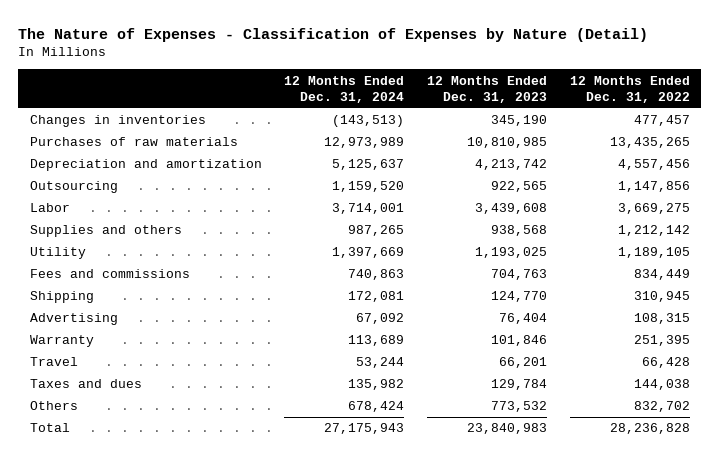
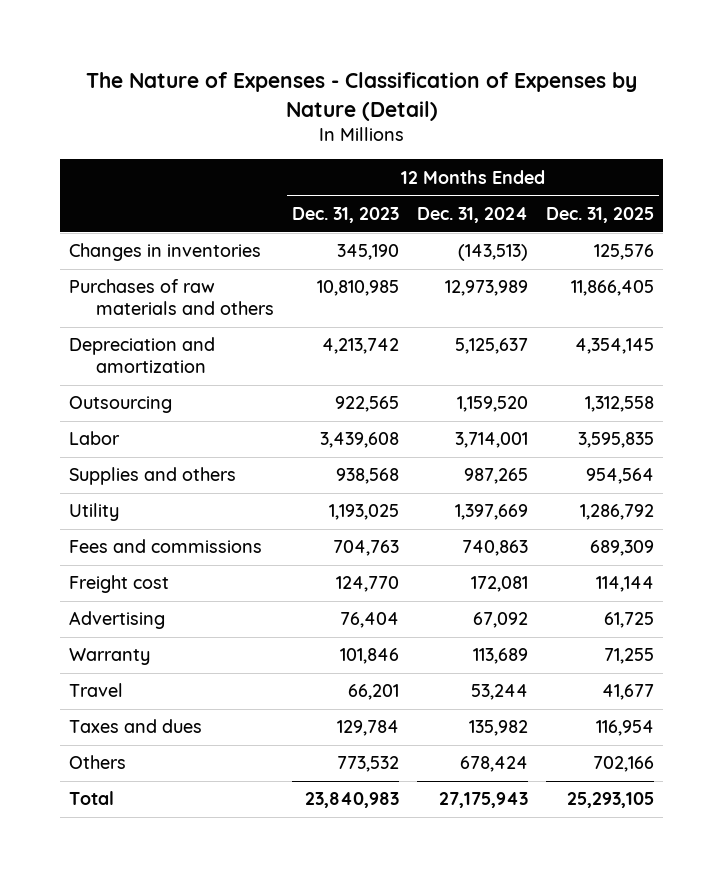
- | 12 Months Ended Dec. 31, 2024 | 12 Months Ended Dec. 31, 2023 | 12 Months Ended Dec. 31, 2022
+ | 12 Months Ended Dec. 31, 2023 | 12 Months Ended Dec. 31, 2024 | 12 Months Ended Dec. 31, 2025
- Purchases of raw materials | 12,973,989 | 10,810,985 | 13,435,265
+ Purchases of raw materials and others | 10,810,985 | 12,973,989 | 11,866,405
- Shipping | 172,081 | 124,770 | 310,945
+ Freight cost | 124,770 | 172,081 | 114,144

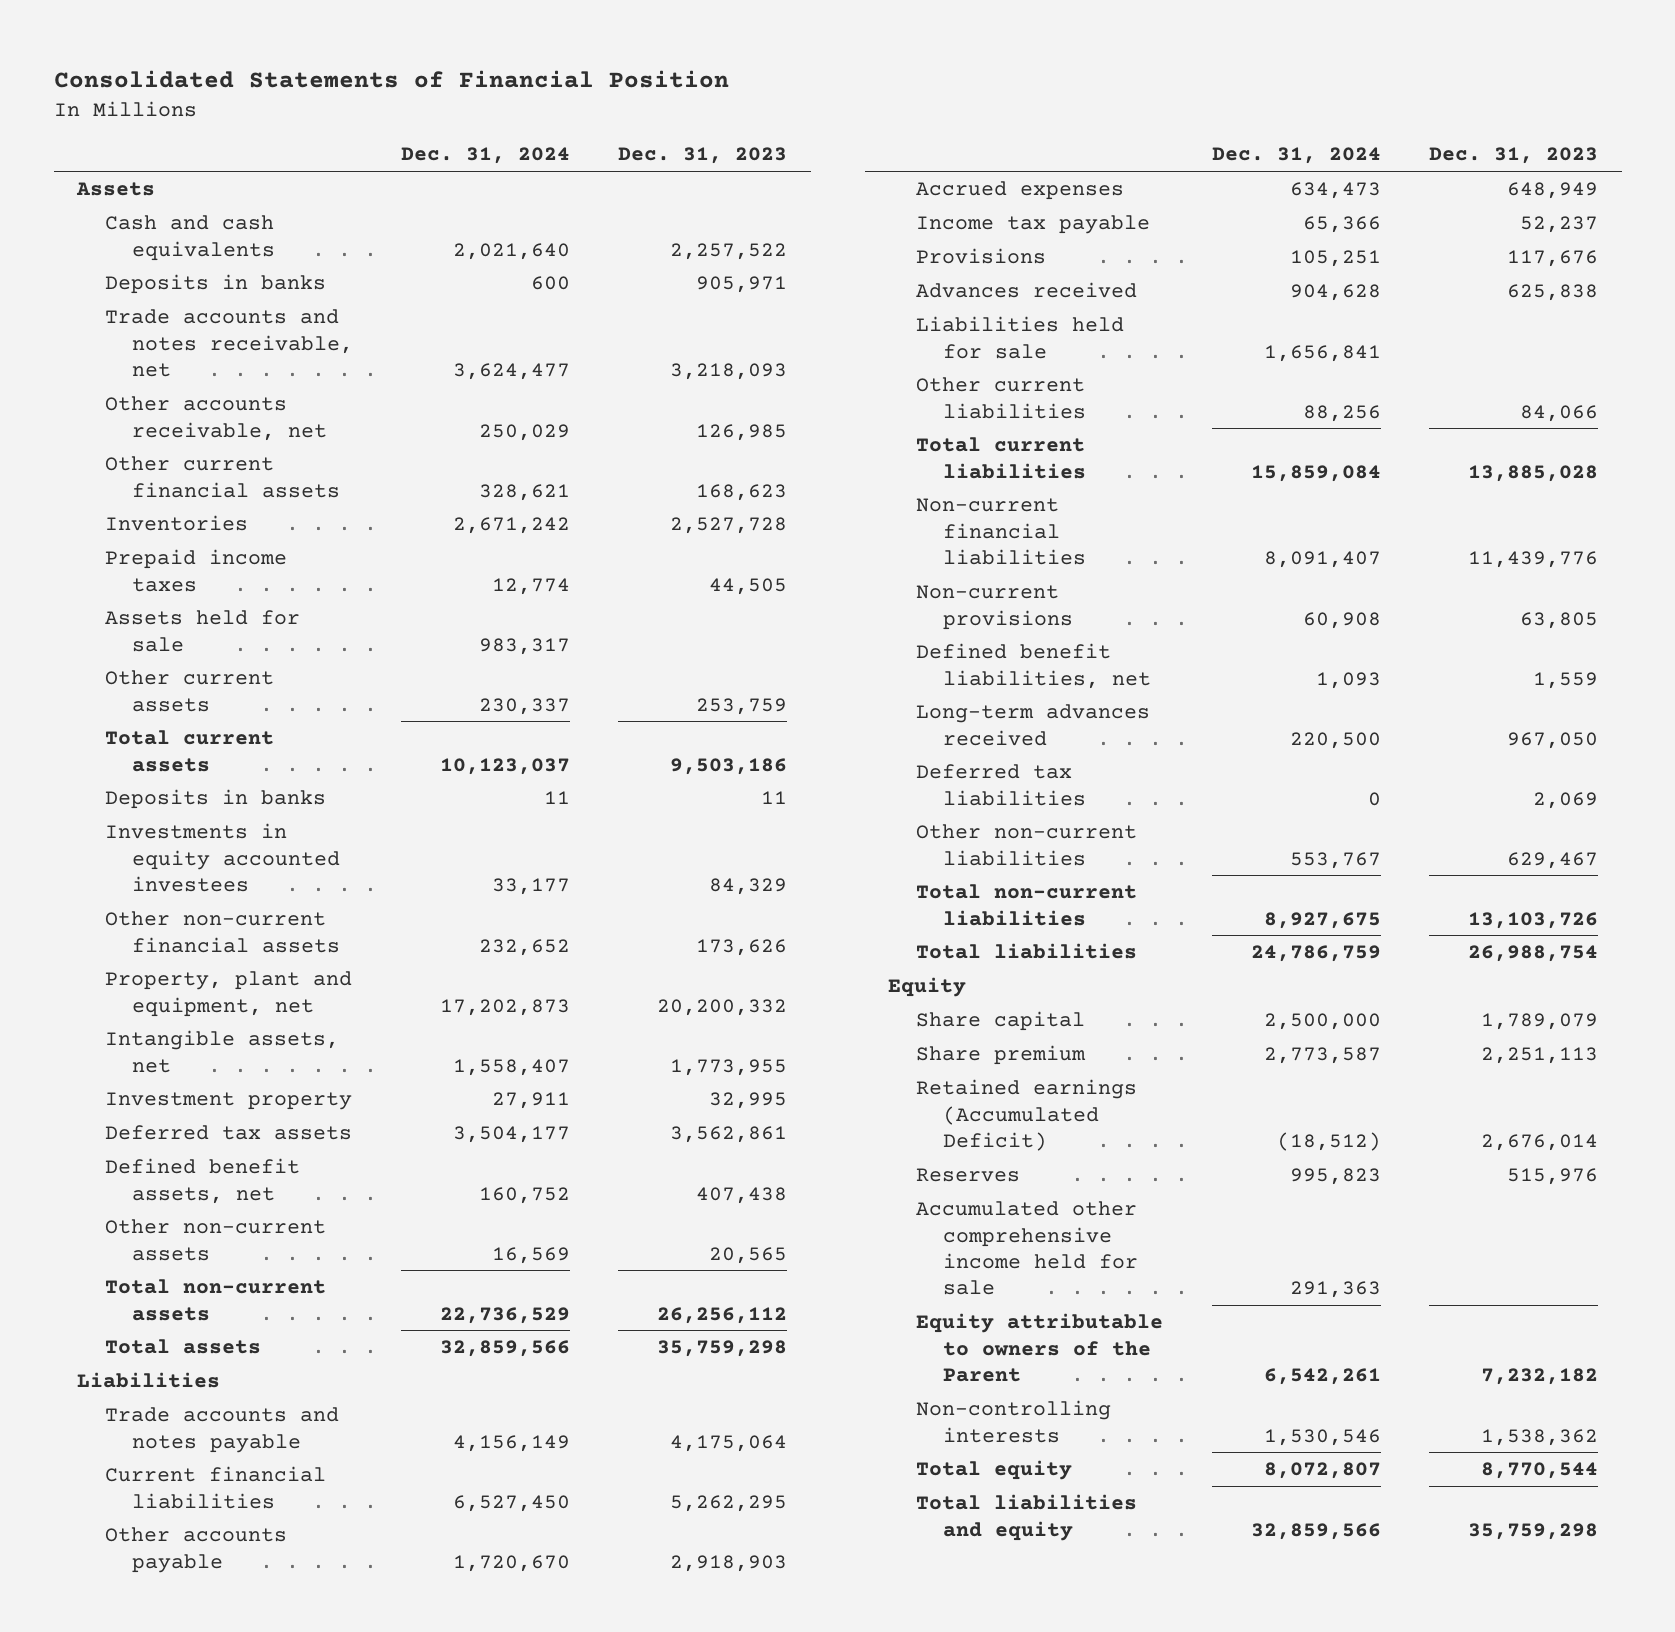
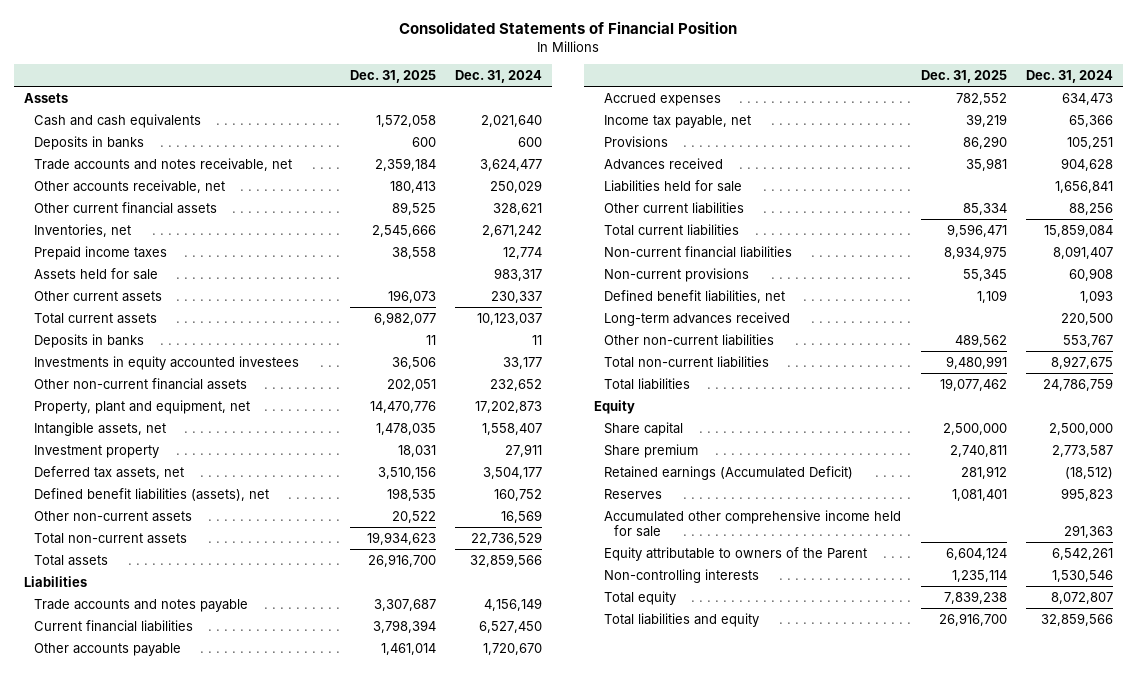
- | Dec. 31, 2024 | Dec. 31, 2023
+ | Dec. 31, 2025 | Dec. 31, 2024
- Inventories | 2,671,242 | 2,527,728
+ Inventories, net | 2,545,666 | 2,671,242
- Deferred tax assets | 3,504,177 | 3,562,861
- Defined benefit assets, net | 160,752 | 407,438
+ Deferred tax assets, net | 3,510,156 | 3,504,177
+ Defined benefit liabilities (assets), net | 198,535 | 160,752
- Income tax payable | 65,366 | 52,237
+ Income tax payable, net | 39,219 | 65,366
- Deferred tax liabilities | 0 | 2,069

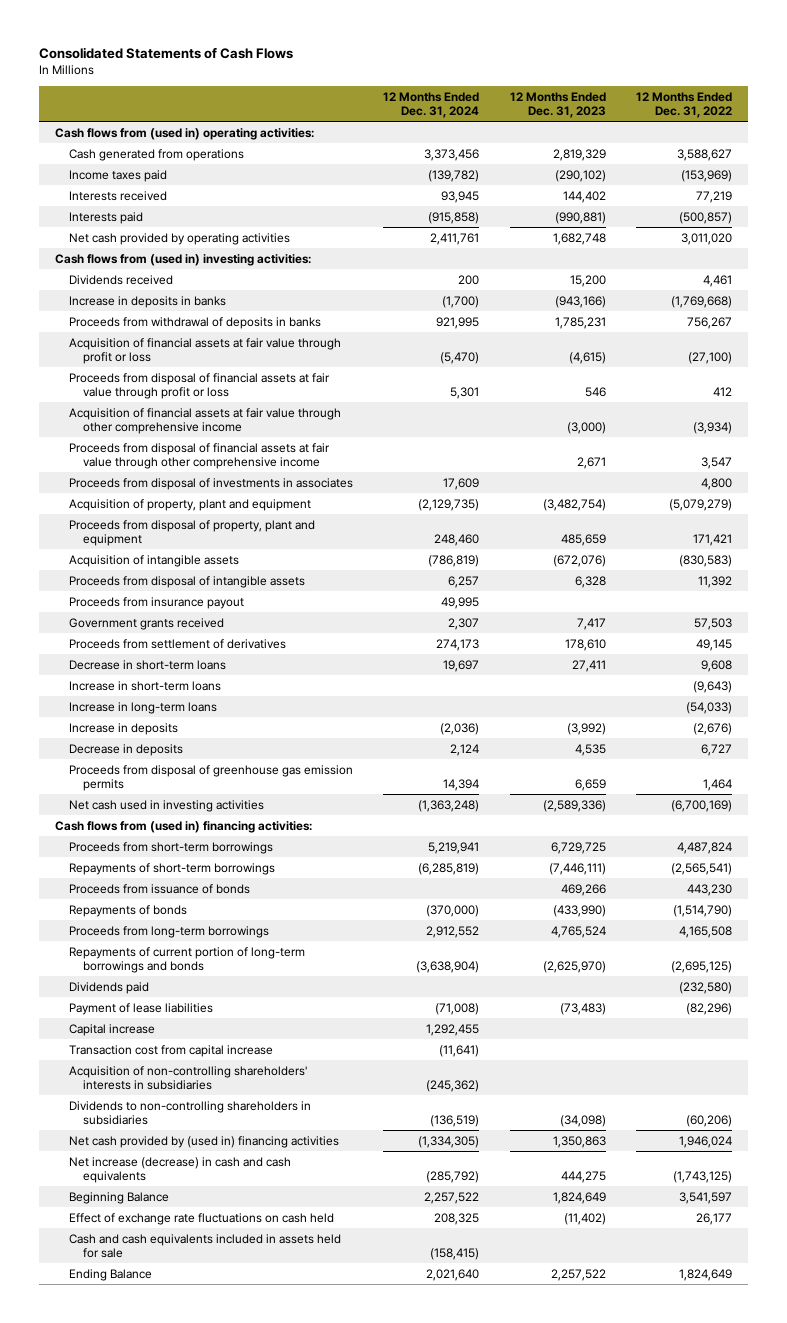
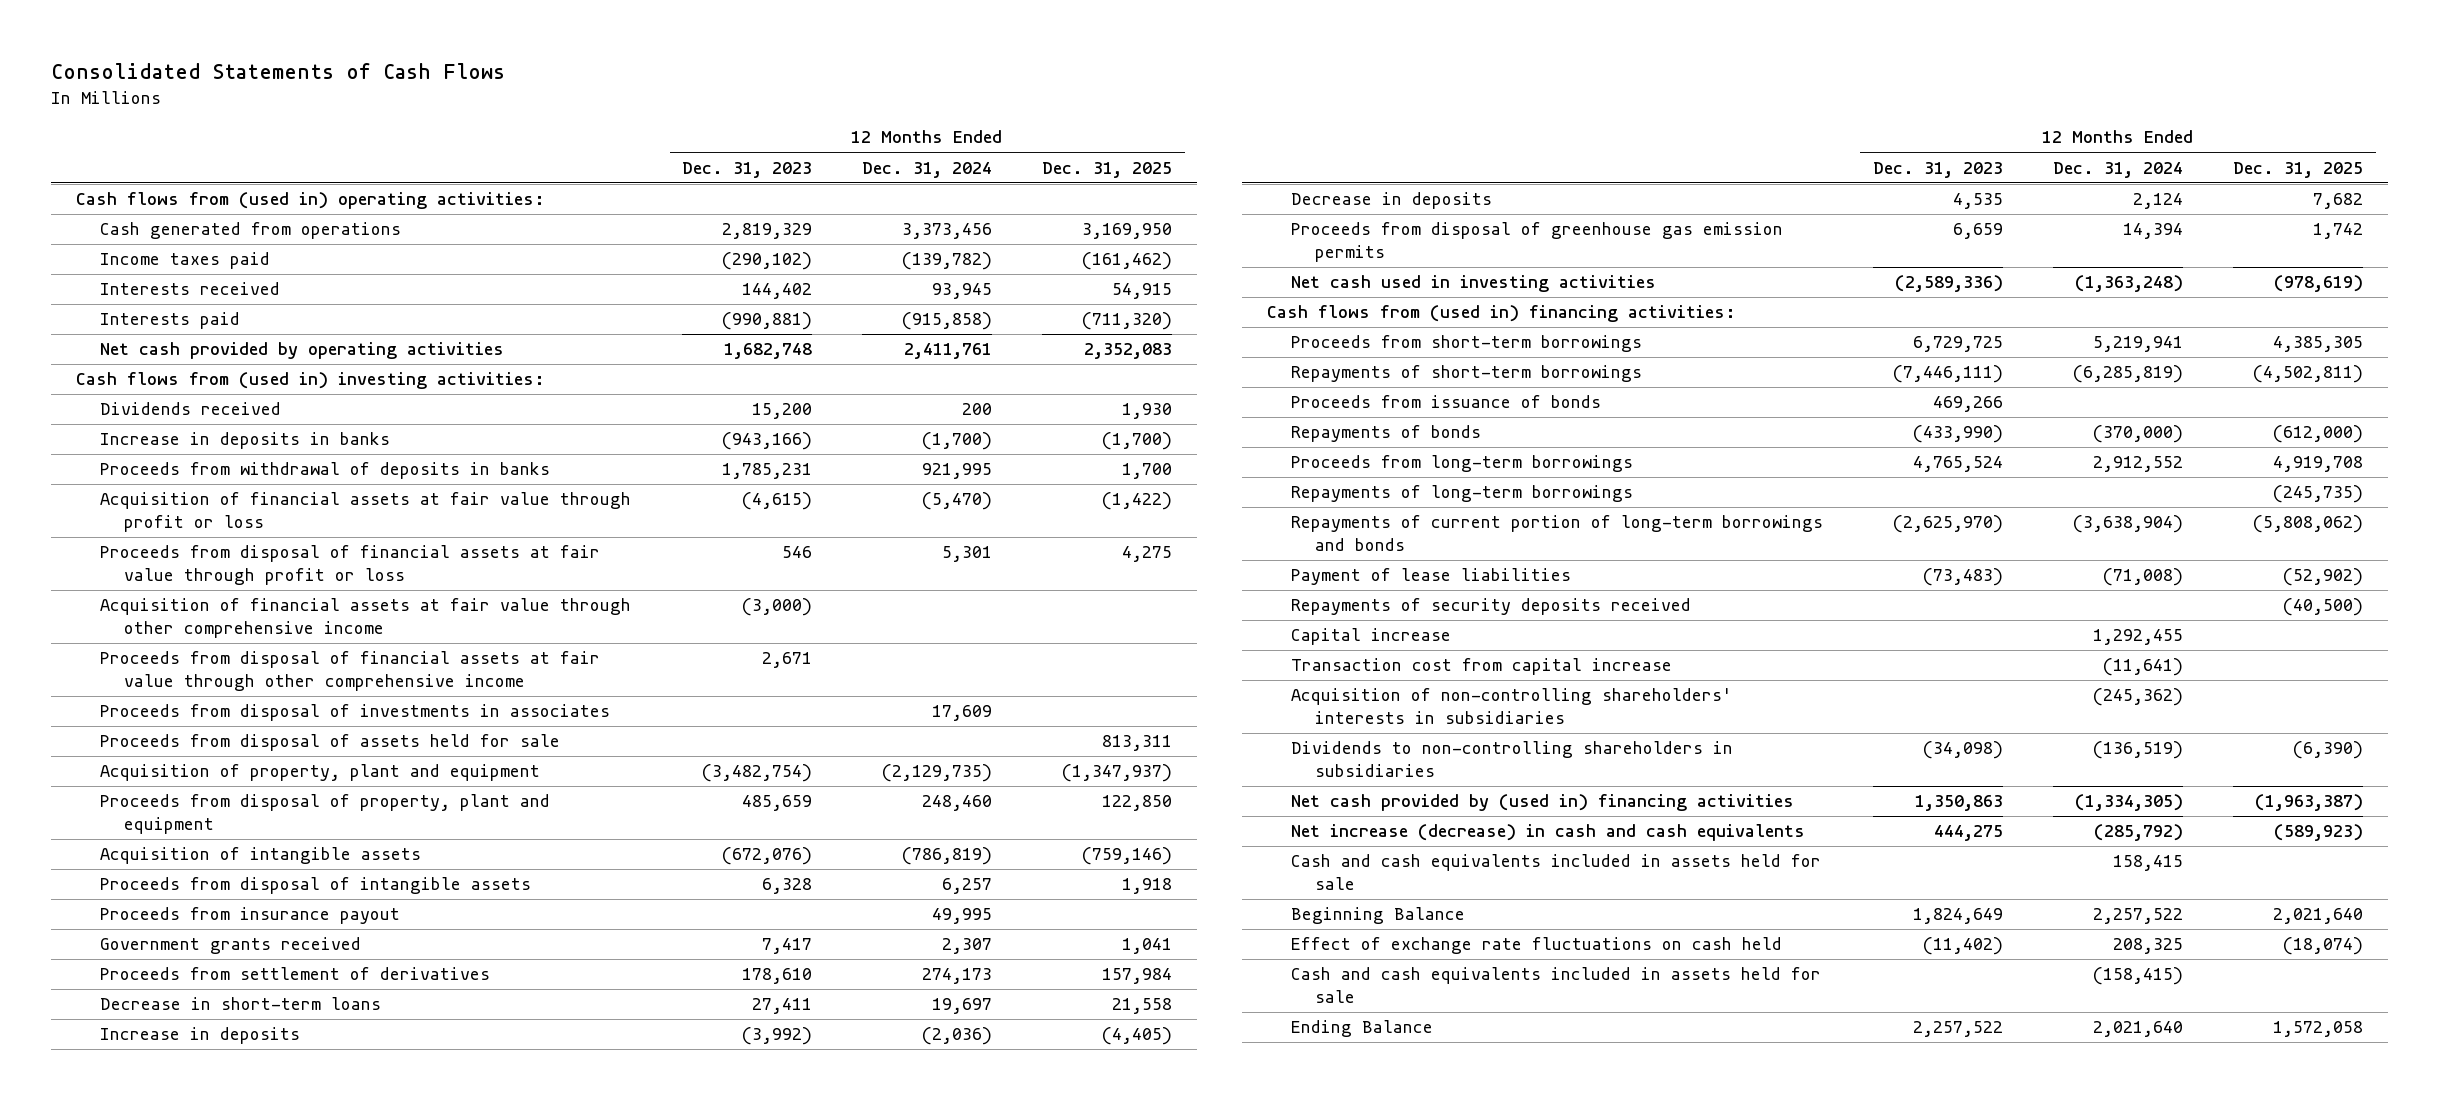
- | 12 Months Ended Dec. 31, 2024 | 12 Months Ended Dec. 31, 2023 | 12 Months Ended Dec. 31, 2022
+ | 12 Months Ended Dec. 31, 2023 | 12 Months Ended Dec. 31, 2024 | 12 Months Ended Dec. 31, 2025
+ Proceeds from disposal of assets held for sale | | | 813,311
- Increase in short-term loans | | | (9,643)
- Increase in long-term loans | | | (54,033)
+ Repayments of long-term borrowings | | | (245,735)
- Dividends paid | | | (232,580)
+ Repayments of security deposits received | | | (40,500)
+ Cash and cash equivalents included in assets held for sale | | 158,415 |

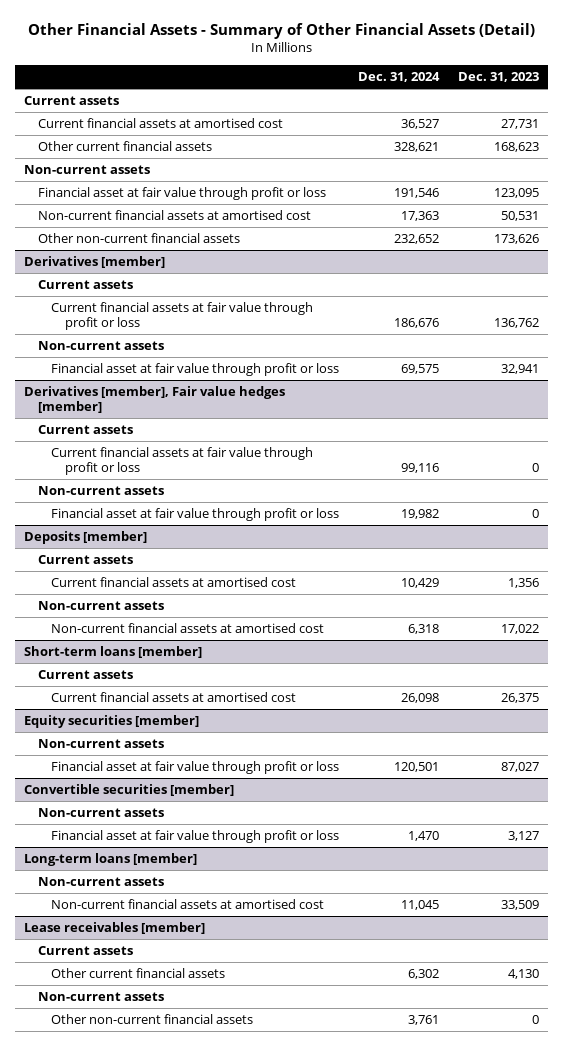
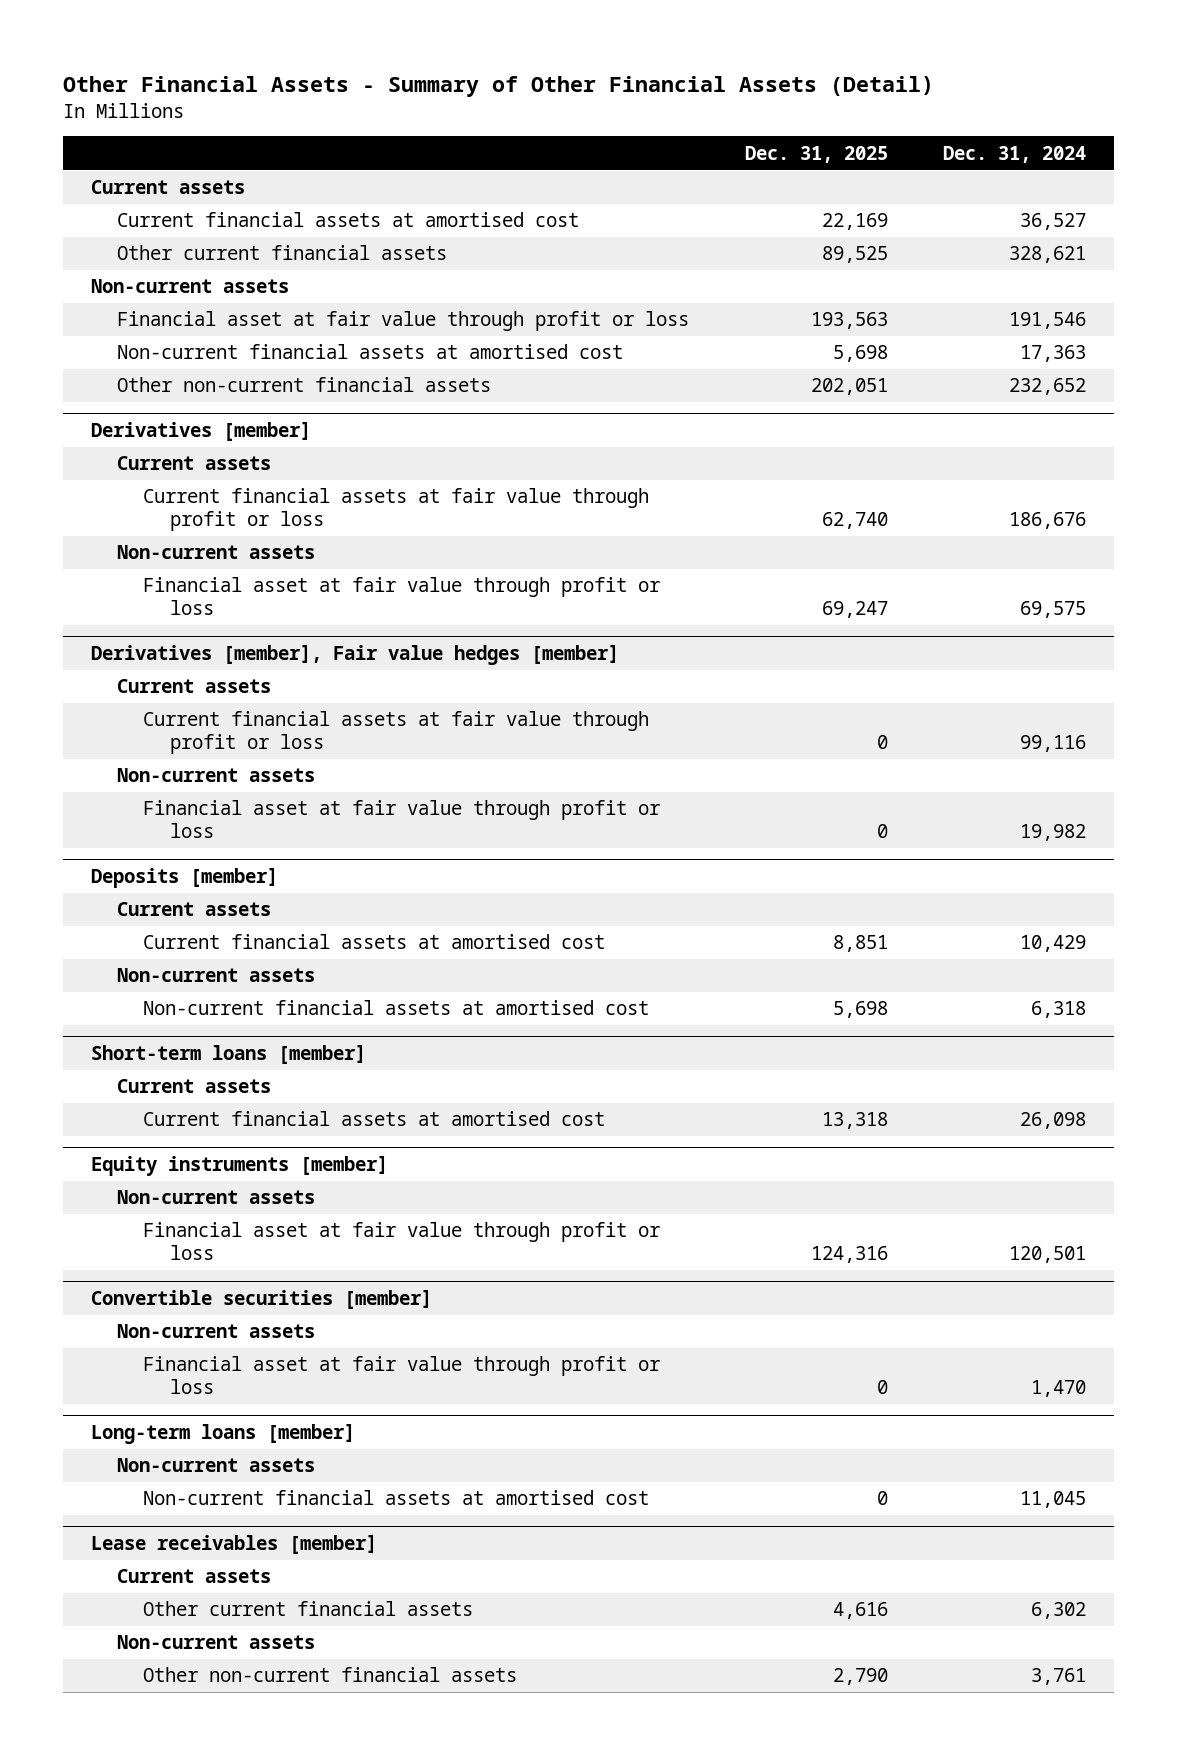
- | Dec. 31, 2024 | Dec. 31, 2023
+ | Dec. 31, 2025 | Dec. 31, 2024
- Equity securities [member]
+ Equity instruments [member]

